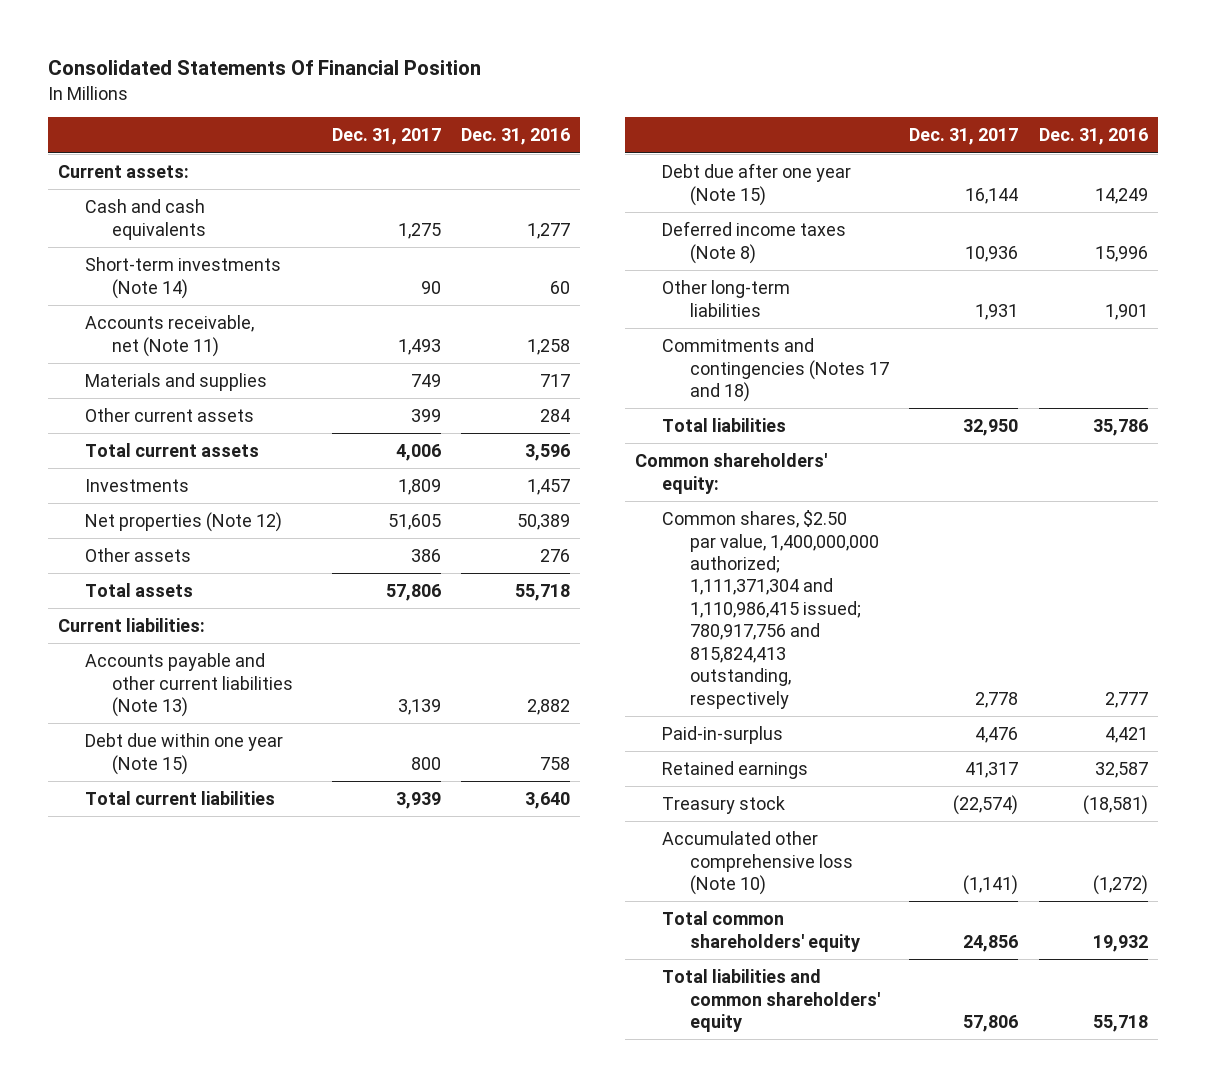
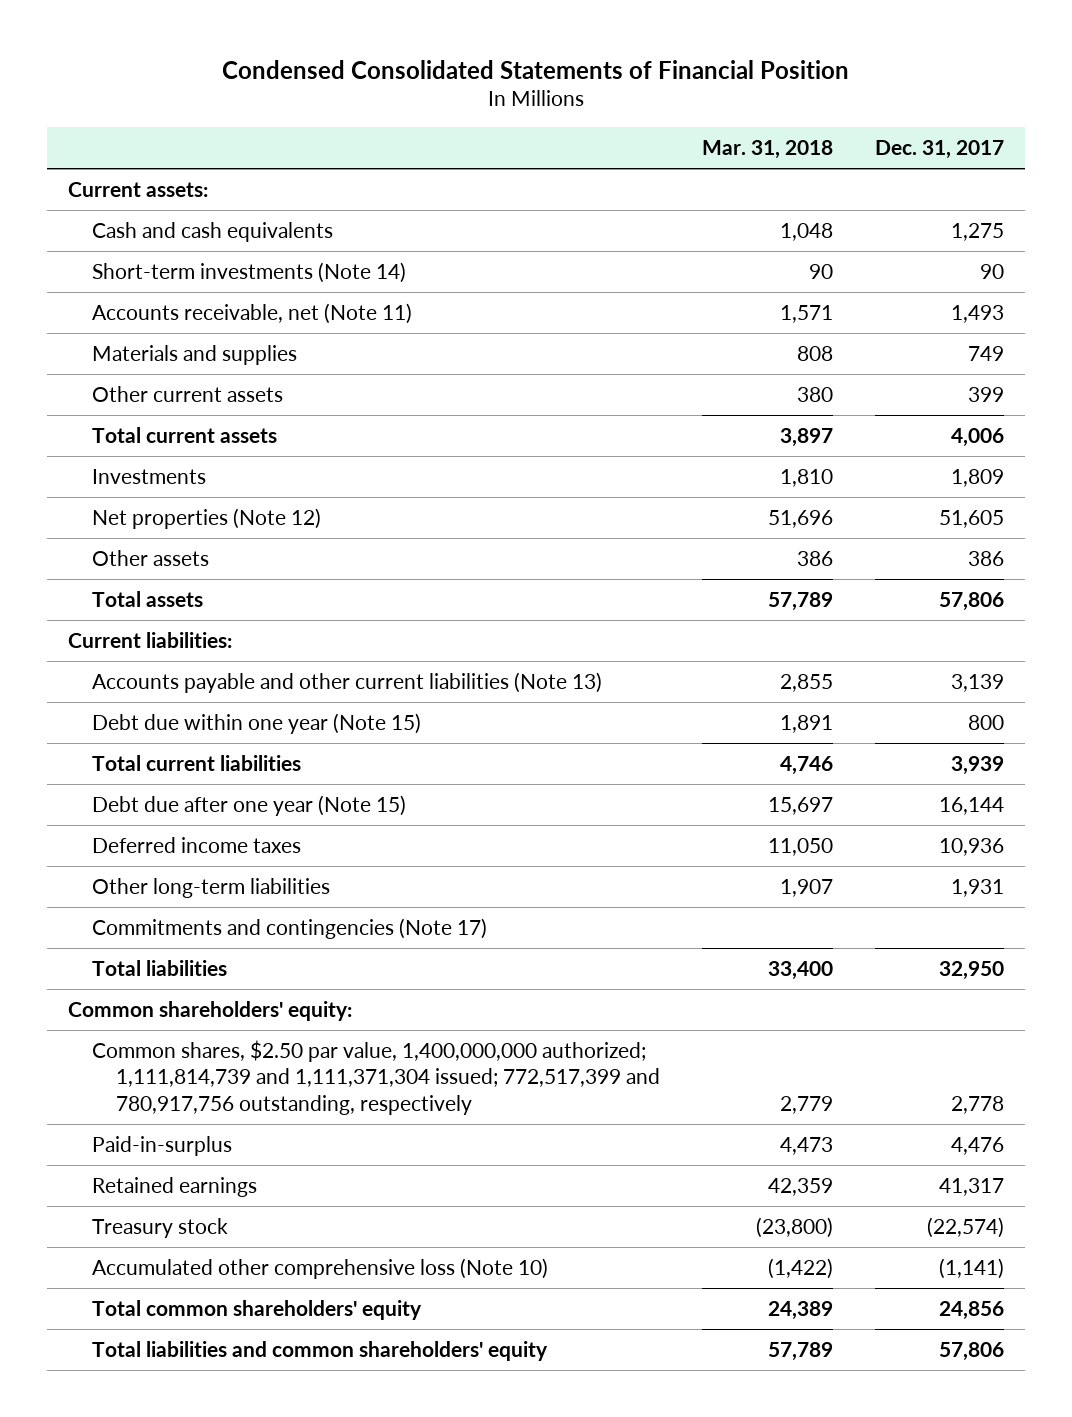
- Consolidated Statements Of Financial Position
+ Condensed Consolidated Statements of Financial Position
- | Dec. 31, 2017 | Dec. 31, 2016
+ | Mar. 31, 2018 | Dec. 31, 2017
- Deferred income taxes (Note 8) | 10,936 | 15,996
+ Deferred income taxes | 11,050 | 10,936
- Commitments and contingencies (Notes 17 and 18)
+ Commitments and contingencies (Note 17)
- Common shares, $2.50 par value, 1,400,000,000 authorized; 1,111,371,304 and 1,110,986,415 issued; 780,917,756 and 815,824,413 outstanding, respectively | 2,778 | 2,777
+ Common shares, $2.50 par value, 1,400,000,000 authorized; 1,111,814,739 and 1,111,371,304 issued; 772,517,399 and 780,917,756 outstanding, respectively | 2,779 | 2,778

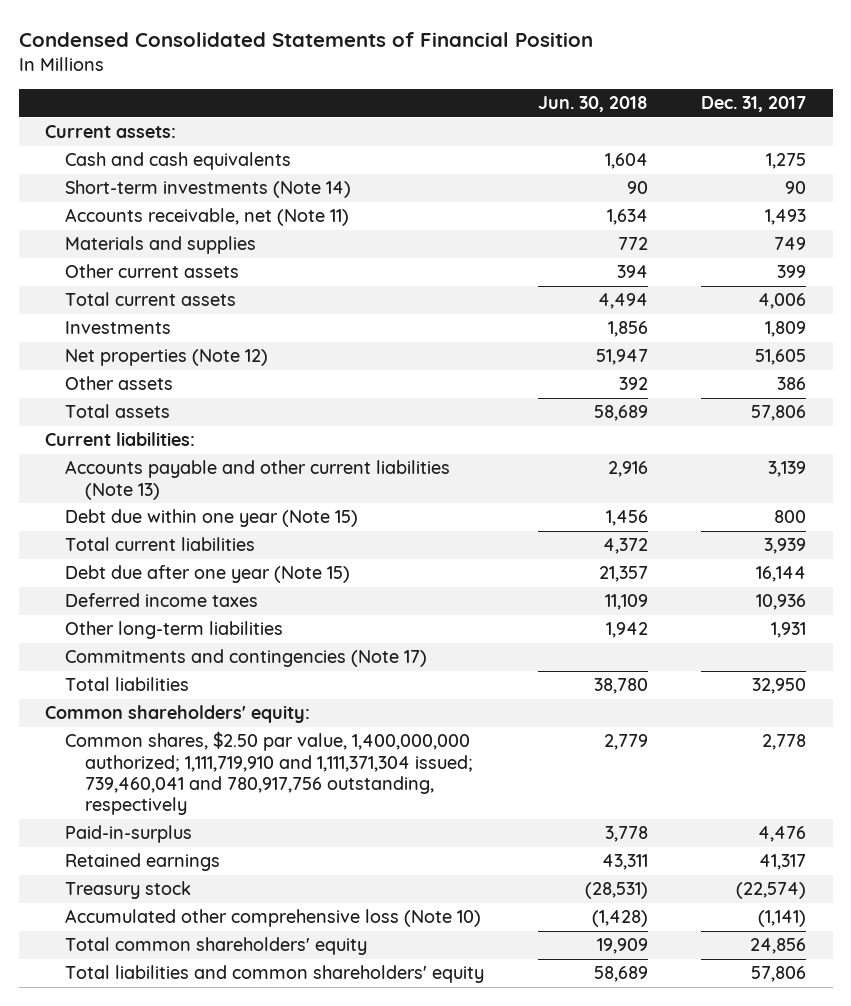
- | Mar. 31, 2018 | Dec. 31, 2017
+ | Jun. 30, 2018 | Dec. 31, 2017
- Common shares, $2.50 par value, 1,400,000,000 authorized; 1,111,814,739 and 1,111,371,304 issued; 772,517,399 and 780,917,756 outstanding, respectively | 2,779 | 2,778
+ Common shares, $2.50 par value, 1,400,000,000 authorized; 1,111,719,910 and 1,111,371,304 issued; 739,460,041 and 780,917,756 outstanding, respectively | 2,779 | 2,778

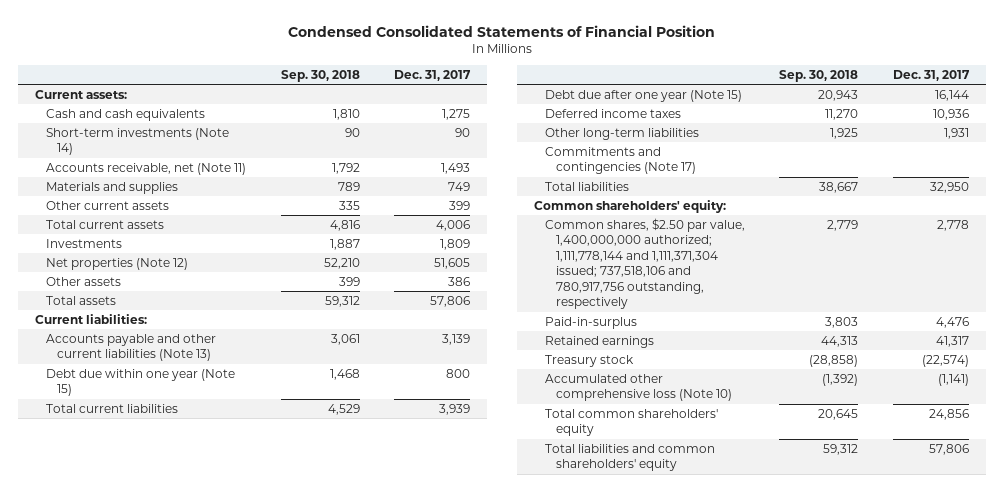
- | Jun. 30, 2018 | Dec. 31, 2017
+ | Sep. 30, 2018 | Dec. 31, 2017
- Common shares, $2.50 par value, 1,400,000,000 authorized; 1,111,719,910 and 1,111,371,304 issued; 739,460,041 and 780,917,756 outstanding, respectively | 2,779 | 2,778
+ Common shares, $2.50 par value, 1,400,000,000 authorized; 1,111,778,144 and 1,111,371,304 issued; 737,518,106 and 780,917,756 outstanding, respectively | 2,779 | 2,778

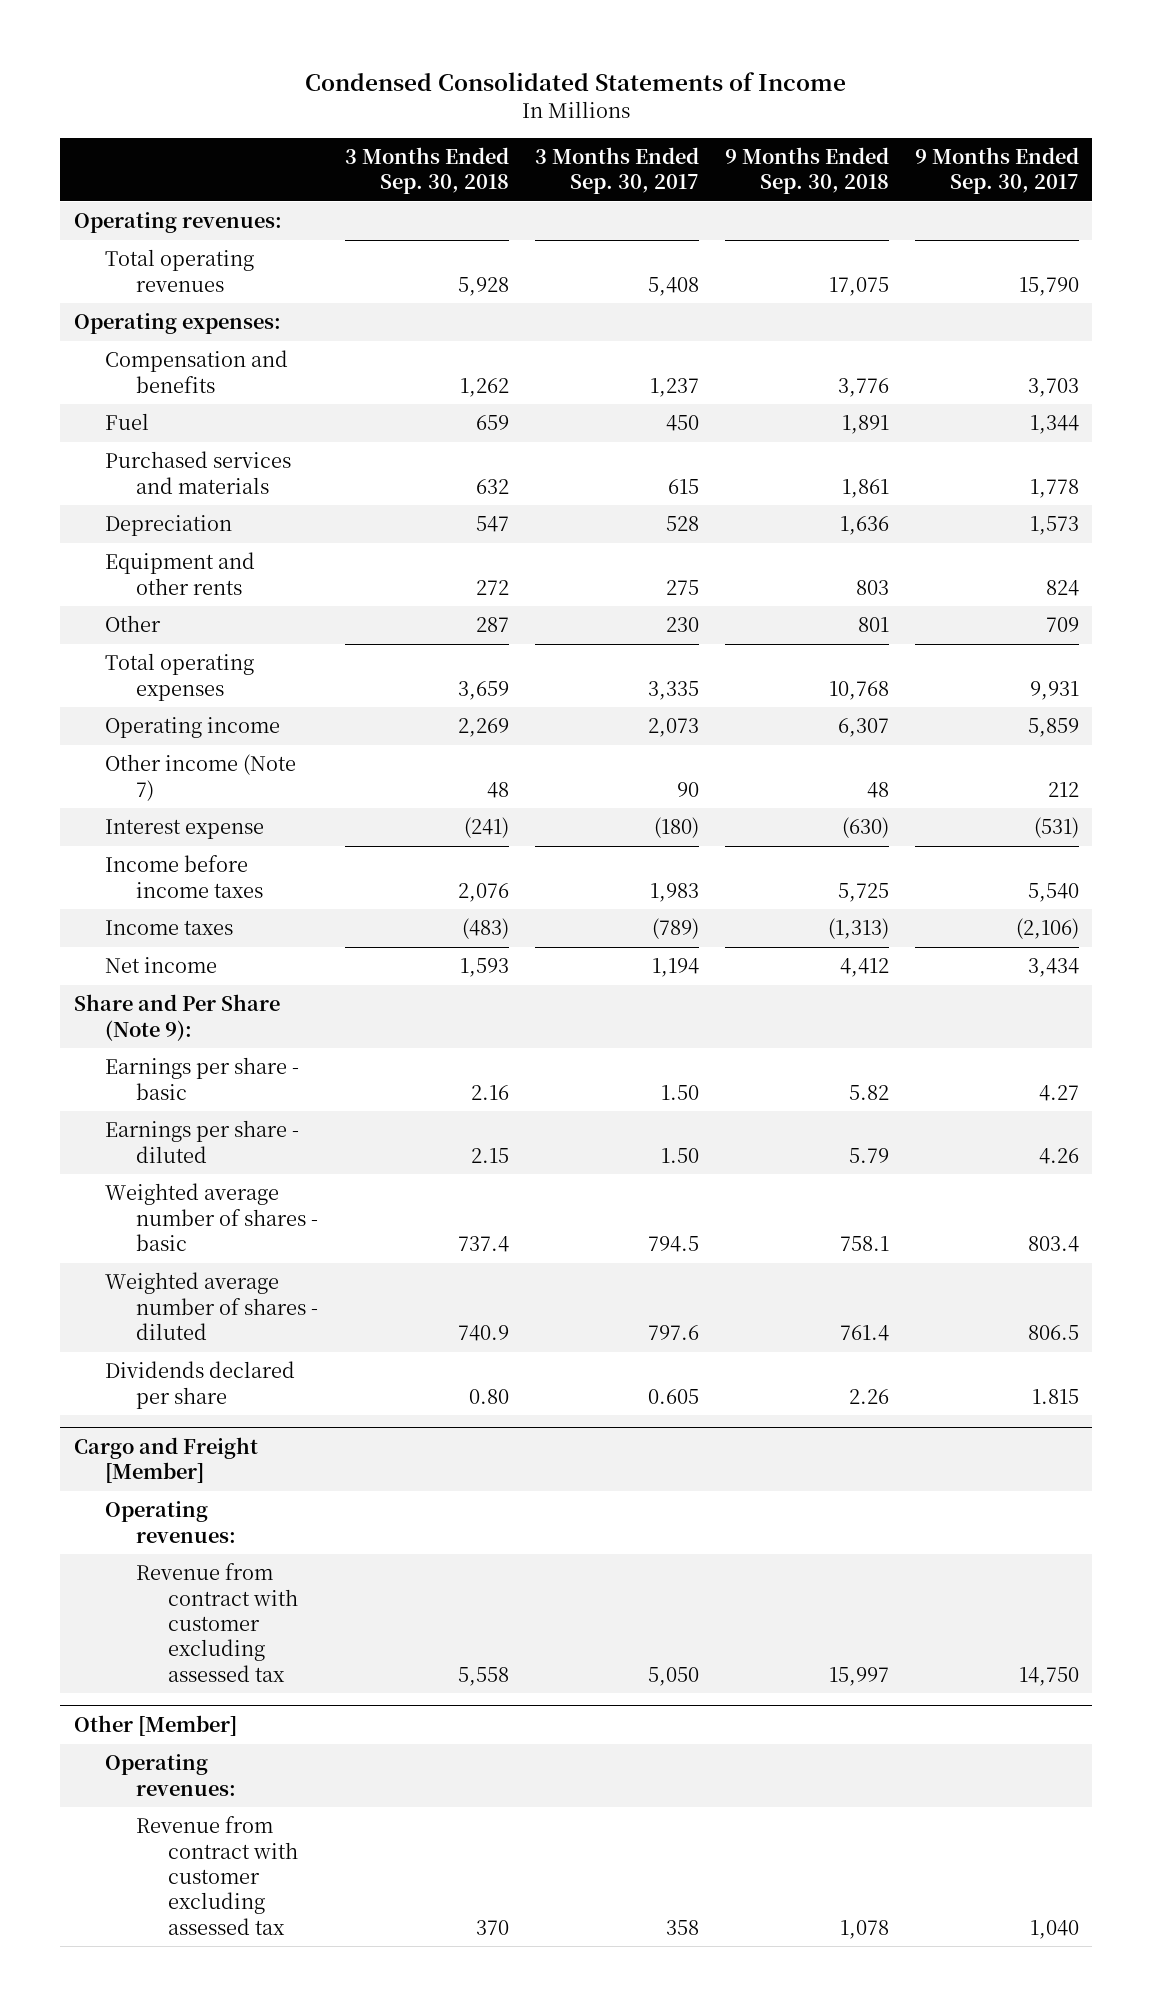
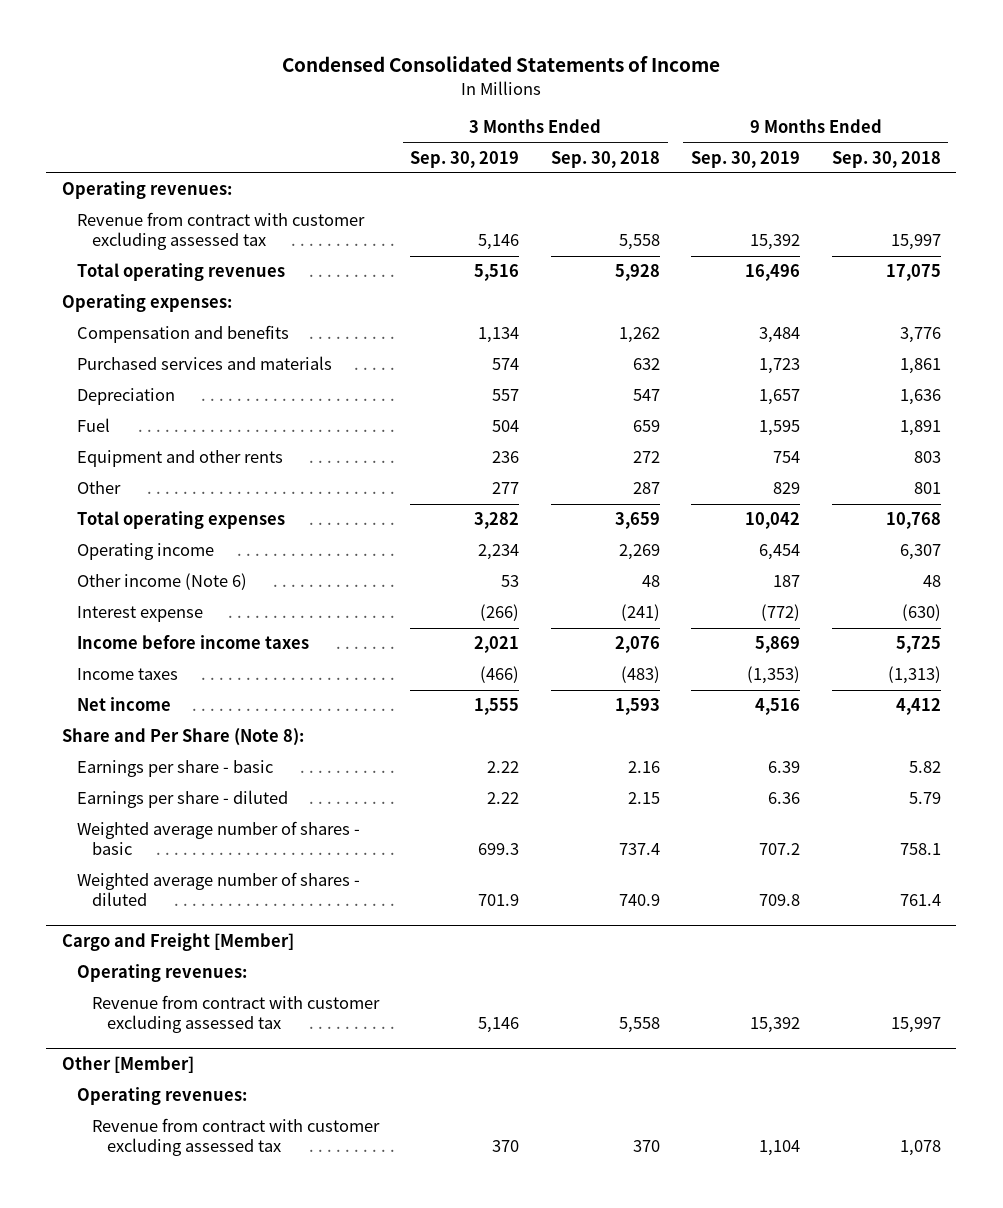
- | 3 Months Ended Sep. 30, 2018 | 3 Months Ended Sep. 30, 2017 | 9 Months Ended Sep. 30, 2018 | 9 Months Ended Sep. 30, 2017
+ | 3 Months Ended Sep. 30, 2019 | 3 Months Ended Sep. 30, 2018 | 9 Months Ended Sep. 30, 2019 | 9 Months Ended Sep. 30, 2018
+ Revenue from contract with customer excluding assessed tax | 5,146 | 5,558 | 15,392 | 15,997
moved down: Fuel | 504 | 659 | 1,595 | 1,891
- Other income (Note 7) | 48 | 90 | 48 | 212
+ Other income (Note 6) | 53 | 48 | 187 | 48
- Share and Per Share (Note 9):
+ Share and Per Share (Note 8):
- Dividends declared per share | 0.80 | 0.605 | 2.26 | 1.815

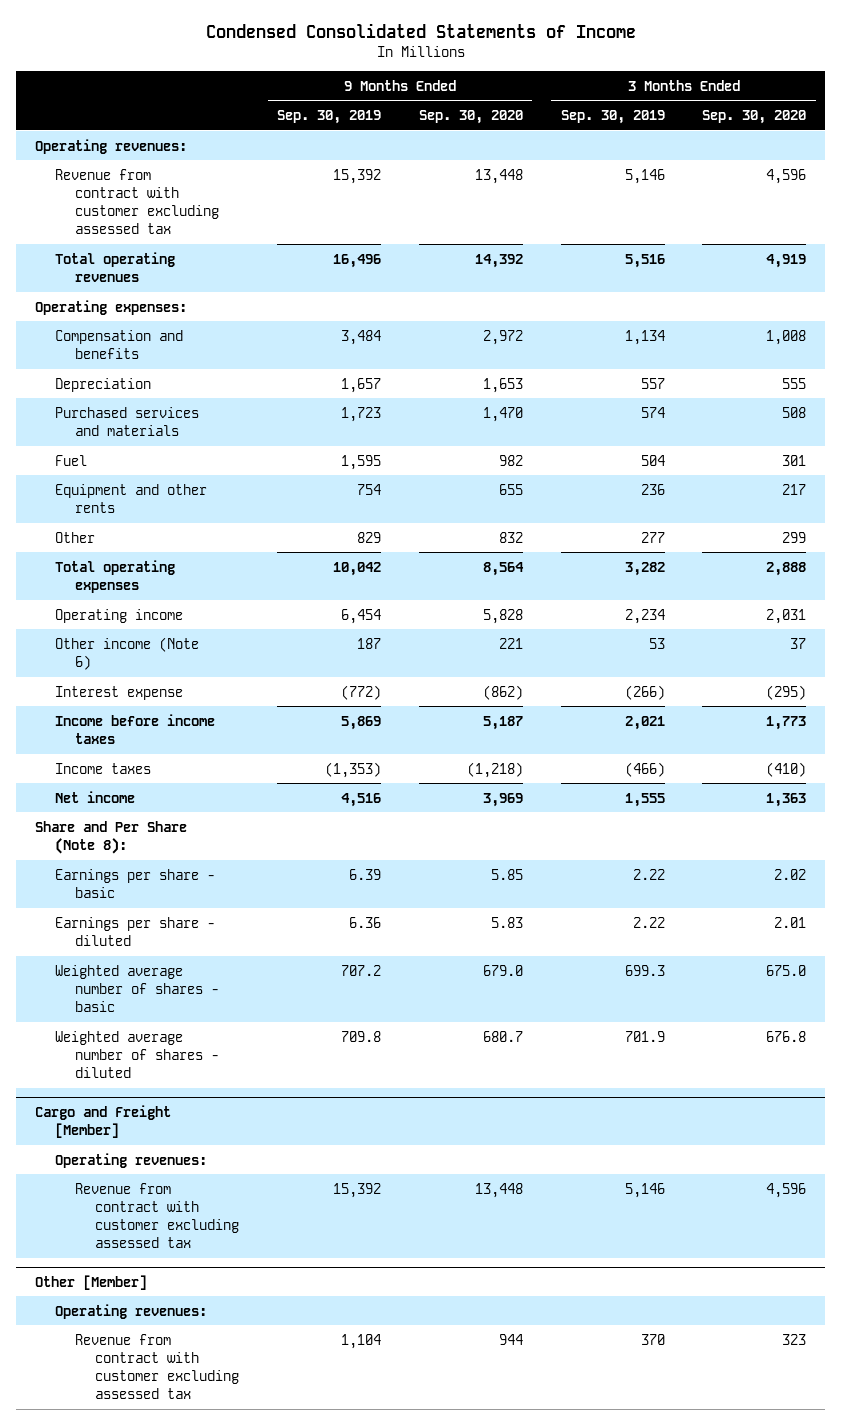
- | 3 Months Ended Sep. 30, 2019 | 3 Months Ended Sep. 30, 2018 | 9 Months Ended Sep. 30, 2019 | 9 Months Ended Sep. 30, 2018
+ | 9 Months Ended Sep. 30, 2019 | 9 Months Ended Sep. 30, 2020 | 3 Months Ended Sep. 30, 2019 | 3 Months Ended Sep. 30, 2020
moved down: Purchased services and materials | 1,723 | 1,470 | 574 | 508

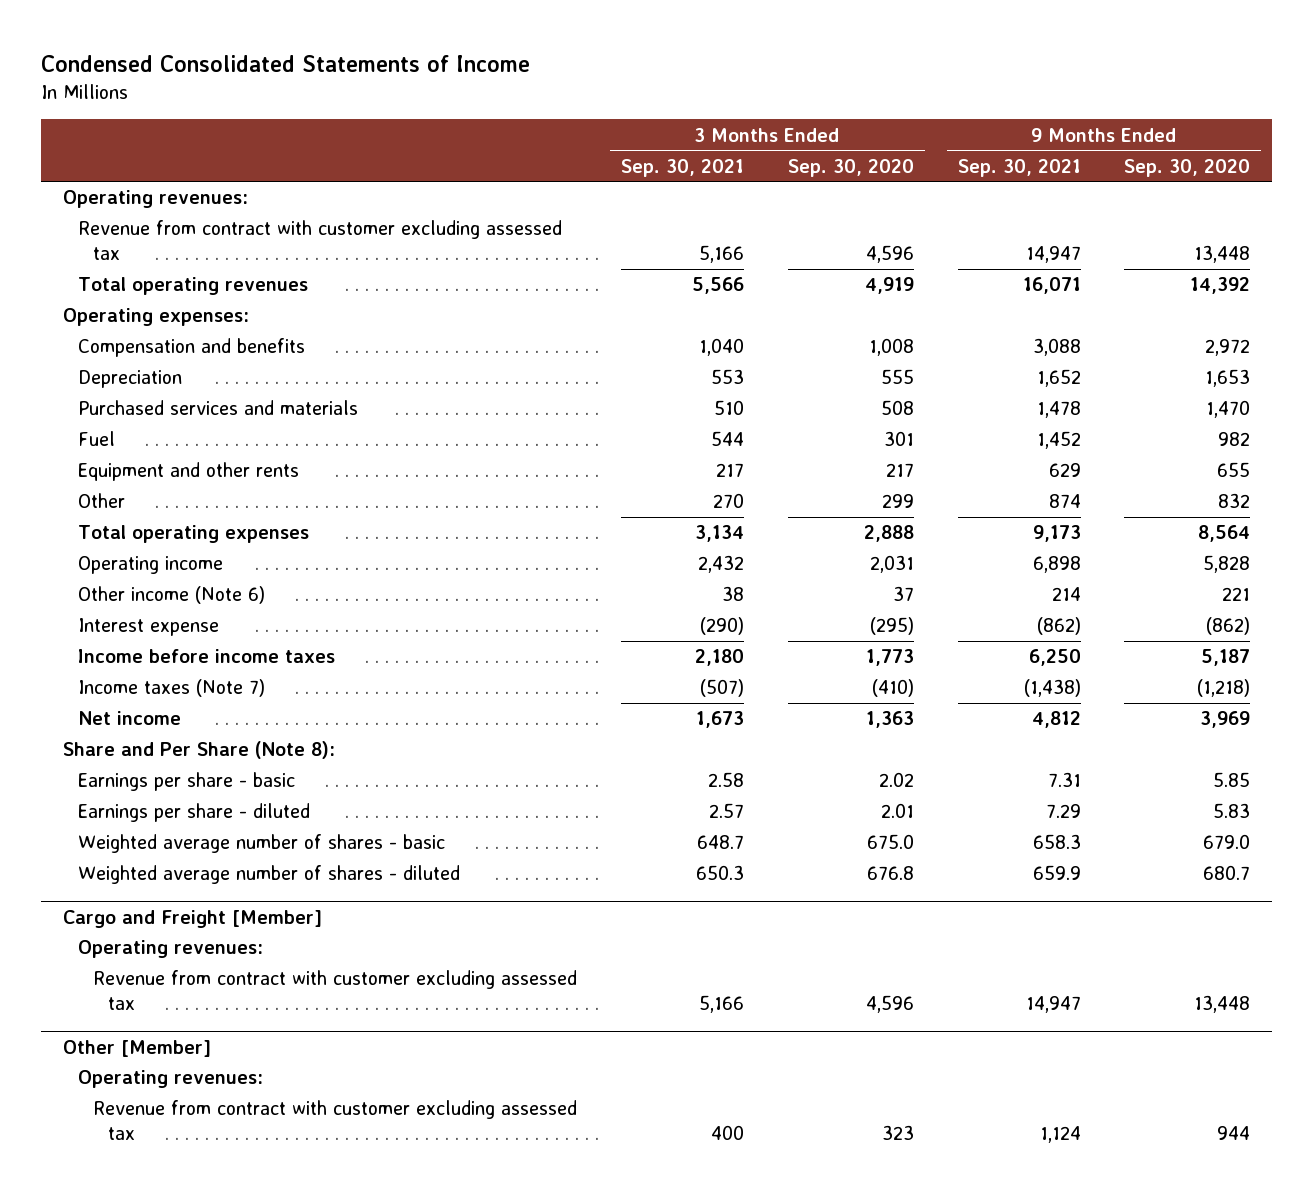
- | 9 Months Ended Sep. 30, 2019 | 9 Months Ended Sep. 30, 2020 | 3 Months Ended Sep. 30, 2019 | 3 Months Ended Sep. 30, 2020
+ | 3 Months Ended Sep. 30, 2021 | 3 Months Ended Sep. 30, 2020 | 9 Months Ended Sep. 30, 2021 | 9 Months Ended Sep. 30, 2020
- Income taxes | (1,353) | (1,218) | (466) | (410)
+ Income taxes (Note 7) | (507) | (410) | (1,438) | (1,218)

